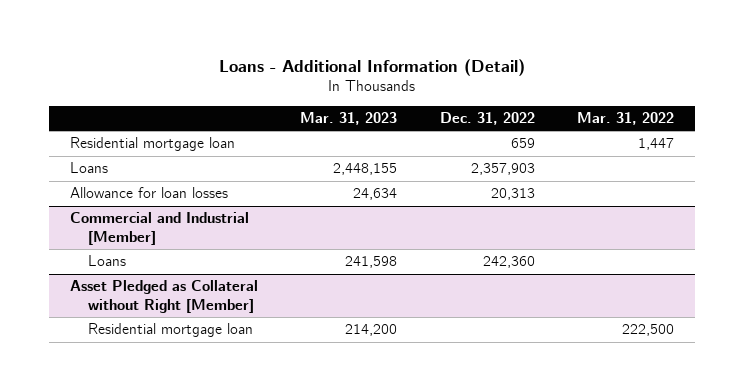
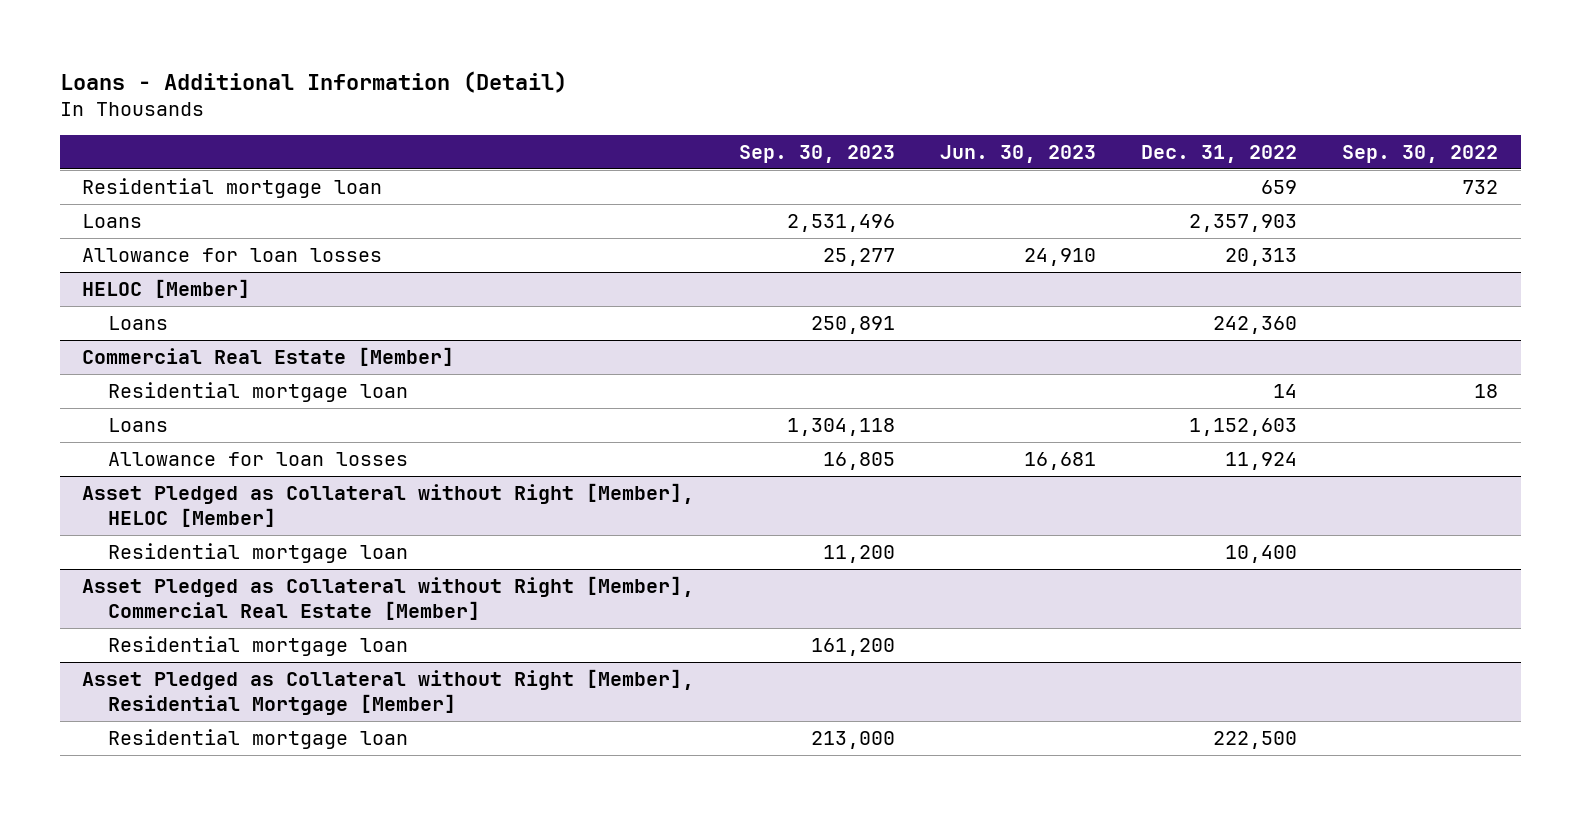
- | Mar. 31, 2023 | Dec. 31, 2022 | Mar. 31, 2022
+ | Sep. 30, 2023 | Jun. 30, 2023 | Dec. 31, 2022 | Sep. 30, 2022
- Commercial and Industrial [Member]
+ HELOC [Member]
- Asset Pledged as Collateral without Right [Member]
+ Commercial Real Estate [Member]
+ Residential mortgage loan | | | 14 | 18
+ Loans | 1,304,118 | | 1,152,603 |
+ Allowance for loan losses | 16,805 | 16,681 | 11,924 |
+ Asset Pledged as Collateral without Right [Member], HELOC [Member]
+ Residential mortgage loan | 11,200 | | 10,400 |
+ Asset Pledged as Collateral without Right [Member], Commercial Real Estate [Member]
+ Asset Pledged as Collateral without Right [Member], Residential Mortgage [Member]
+ Residential mortgage loan | 213,000 | | 222,500 |

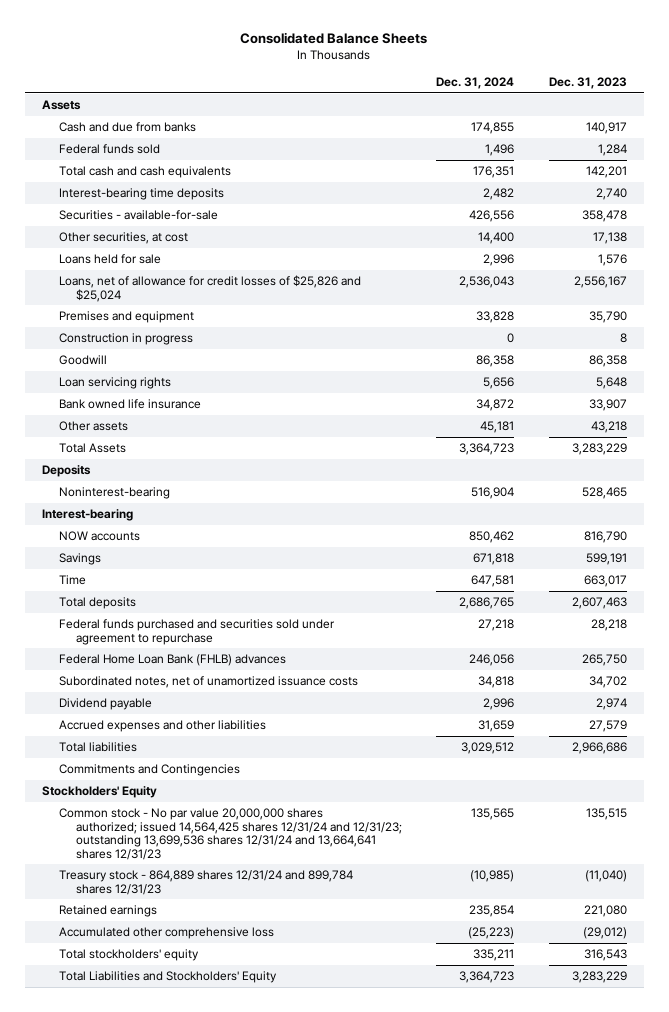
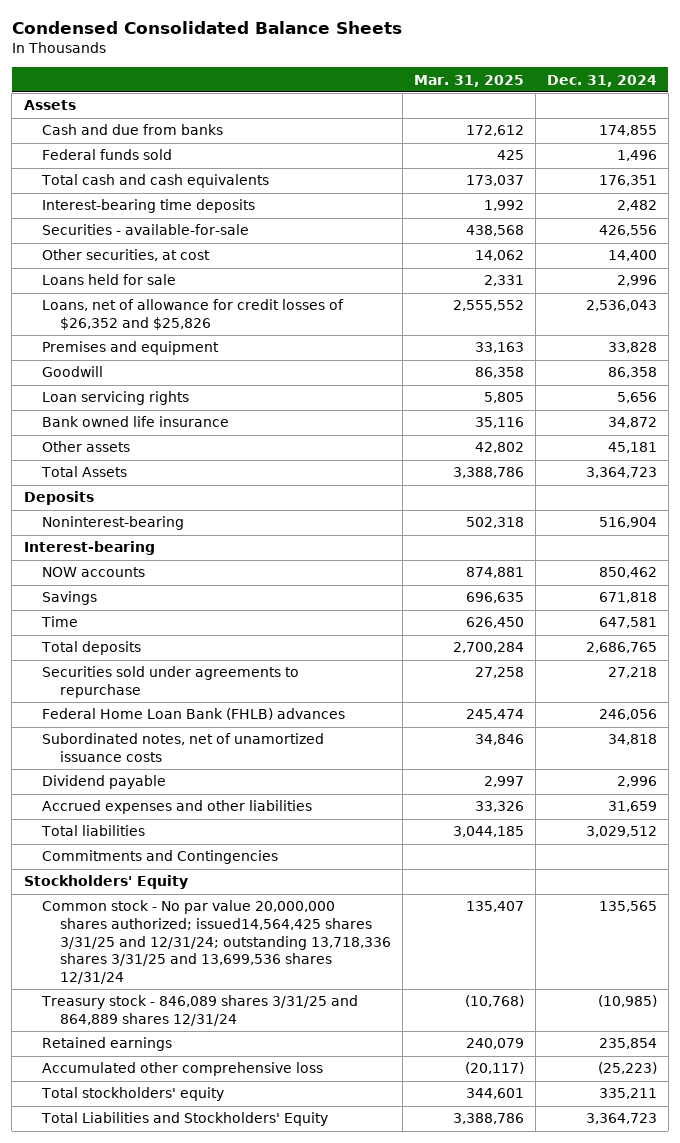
- Consolidated Balance Sheets
+ Condensed Consolidated Balance Sheets
- | Dec. 31, 2024 | Dec. 31, 2023
+ | Mar. 31, 2025 | Dec. 31, 2024
- Loans, net of allowance for credit losses of $25,826 and $25,024 | 2,536,043 | 2,556,167
+ Loans, net of allowance for credit losses of $26,352 and $25,826 | 2,555,552 | 2,536,043
- Construction in progress | 0 | 8
- Federal funds purchased and securities sold under agreement to repurchase | 27,218 | 28,218
+ Securities sold under agreements to repurchase | 27,258 | 27,218
- Common stock - No par value 20,000,000 shares authorized; issued 14,564,425 shares 12/31/24 and 12/31/23; outstanding 13,699,536 shares 12/31/24 and 13,664,641 shares 12/31/23 | 135,565 | 135,515
- Treasury stock - 864,889 shares 12/31/24 and 899,784 shares 12/31/23 | (10,985) | (11,040)
+ Common stock - No par value 20,000,000 shares authorized; issued14,564,425 shares 3/31/25 and 12/31/24; outstanding 13,718,336 shares 3/31/25 and 13,699,536 shares 12/31/24 | 135,407 | 135,565
+ Treasury stock - 846,089 shares 3/31/25 and 864,889 shares 12/31/24 | (10,768) | (10,985)

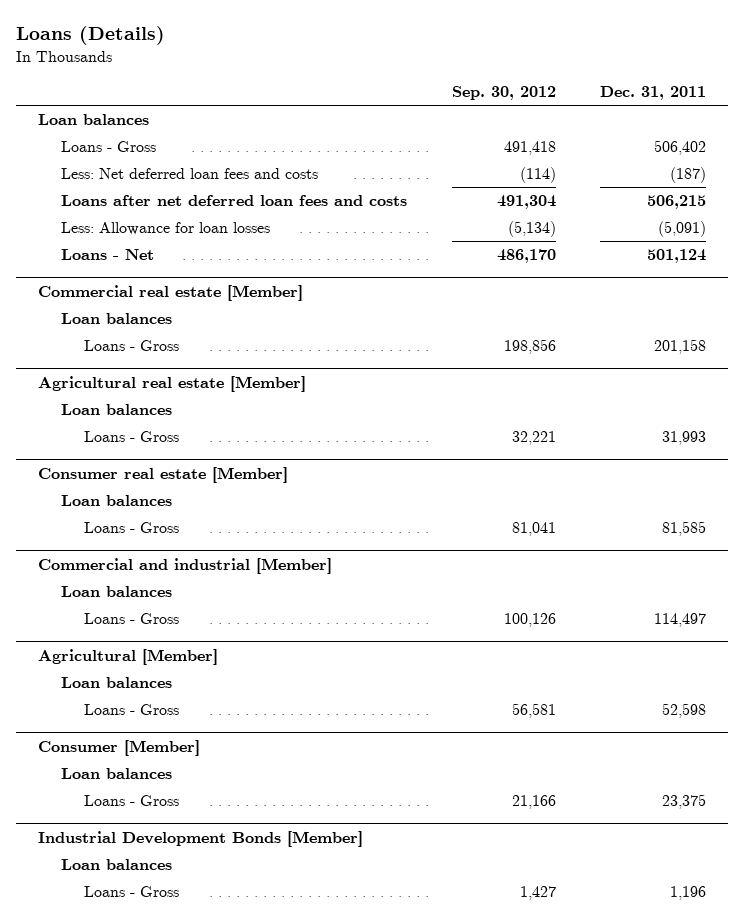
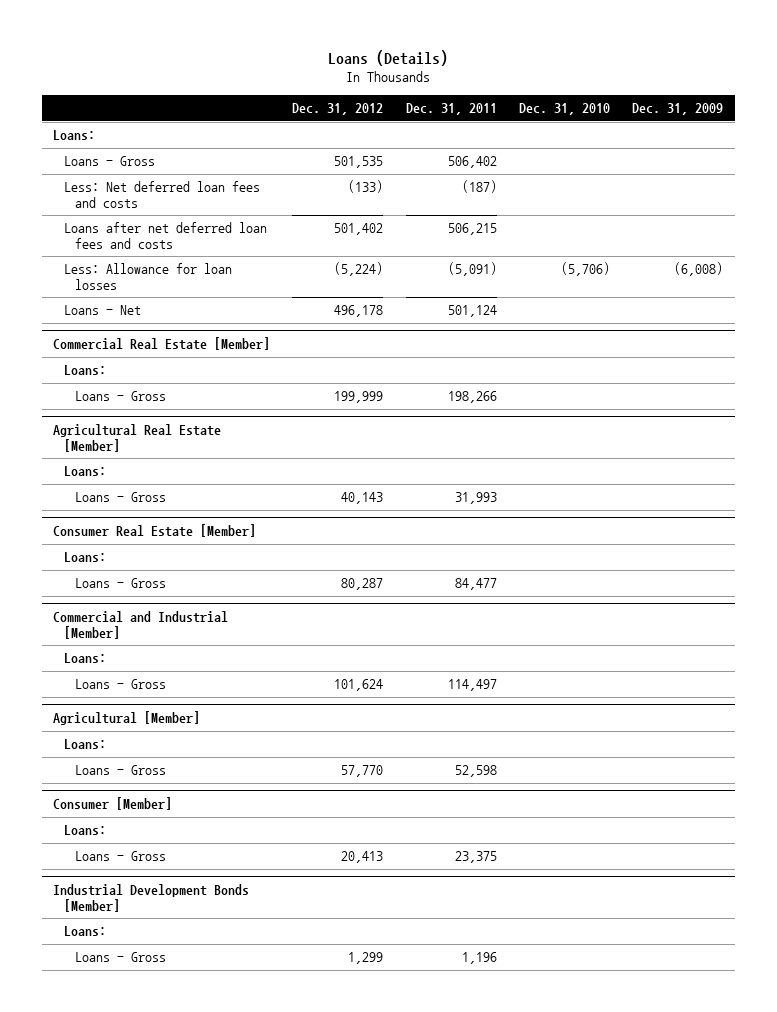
- | Sep. 30, 2012 | Dec. 31, 2011
+ | Dec. 31, 2012 | Dec. 31, 2011 | Dec. 31, 2010 | Dec. 31, 2009
- Loan balances
+ Loans:
- Commercial real estate [Member]
- Loan balances
- Loans - Gross | 198,856 | 201,158
- Agricultural real estate [Member]
- Loan balances
+ Commercial Real Estate [Member]
+ Loans:
+ Loans - Gross | 199,999 | 198,266 | |
+ Agricultural Real Estate [Member]
+ Loans:
- Consumer real estate [Member]
- Loan balances
- Loans - Gross | 81,041 | 81,585
- Commercial and industrial [Member]
- Loan balances
+ Consumer Real Estate [Member]
+ Loans:
+ Loans - Gross | 80,287 | 84,477 | |
+ Commercial and Industrial [Member]
+ Loans:
@ Agricultural [Member]
- Loan balances
+ Loans:
@ Consumer [Member]
- Loan balances
+ Loans:
@ Industrial Development Bonds [Member]
- Loan balances
+ Loans:

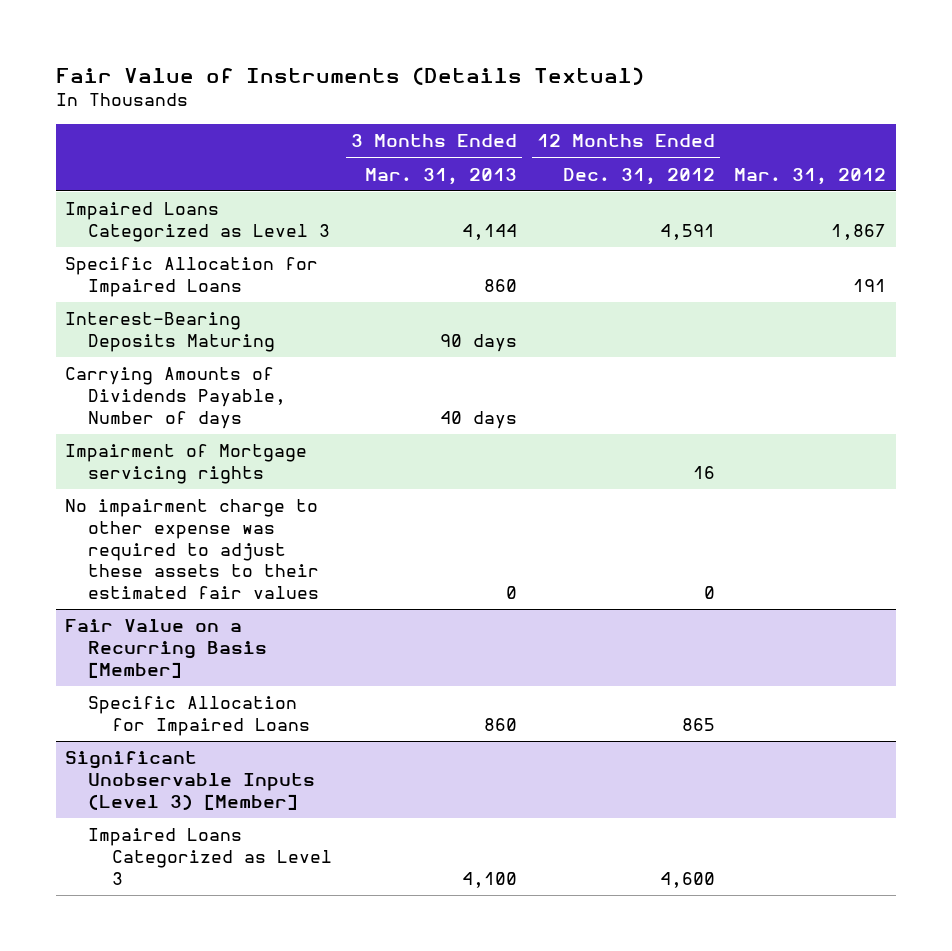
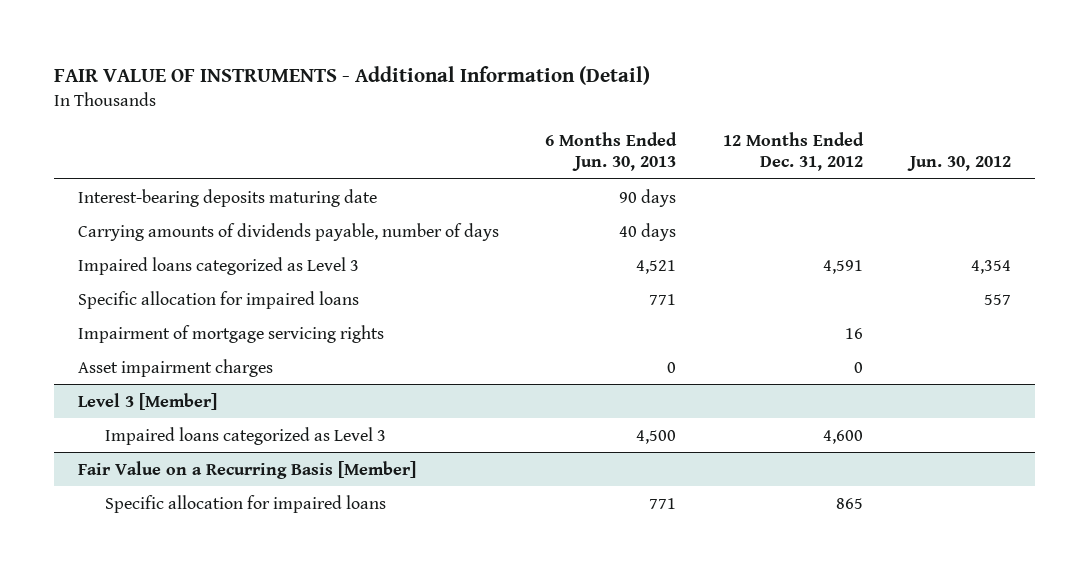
- Fair Value of Instruments (Details Textual)
+ FAIR VALUE OF INSTRUMENTS - Additional Information (Detail)
- | 3 Months Ended Mar. 31, 2013 | 12 Months Ended Dec. 31, 2012 | Mar. 31, 2012
+ | 6 Months Ended Jun. 30, 2013 | 12 Months Ended Dec. 31, 2012 | Jun. 30, 2012
- Impaired Loans Categorized as Level 3 | 4,144 | 4,591 | 1,867
- Specific Allocation for Impaired Loans | 860 | | 191
- Interest-Bearing Deposits Maturing | 90 days | |
- Carrying Amounts of Dividends Payable, Number of days | 40 days | |
- Impairment of Mortgage servicing rights | | 16 |
- No impairment charge to other expense was required to adjust these assets to their estimated fair values | 0 | 0 |
+ Interest-bearing deposits maturing date | 90 days | |
+ Carrying amounts of dividends payable, number of days | 40 days | |
+ Impaired loans categorized as Level 3 | 4,521 | 4,591 | 4,354
+ Specific allocation for impaired loans | 771 | | 557
+ Impairment of mortgage servicing rights | | 16 |
+ Asset impairment charges | 0 | 0 |
+ Level 3 [Member]
+ Impaired loans categorized as Level 3 | 4,500 | 4,600 |
@ Fair Value on a Recurring Basis [Member]
- Specific Allocation for Impaired Loans | 860 | 865 |
- Significant Unobservable Inputs (Level 3) [Member]
- Impaired Loans Categorized as Level 3 | 4,100 | 4,600 |
@ Fair Value on a Recurring Basis [Member]
+ Specific allocation for impaired loans | 771 | 865 |

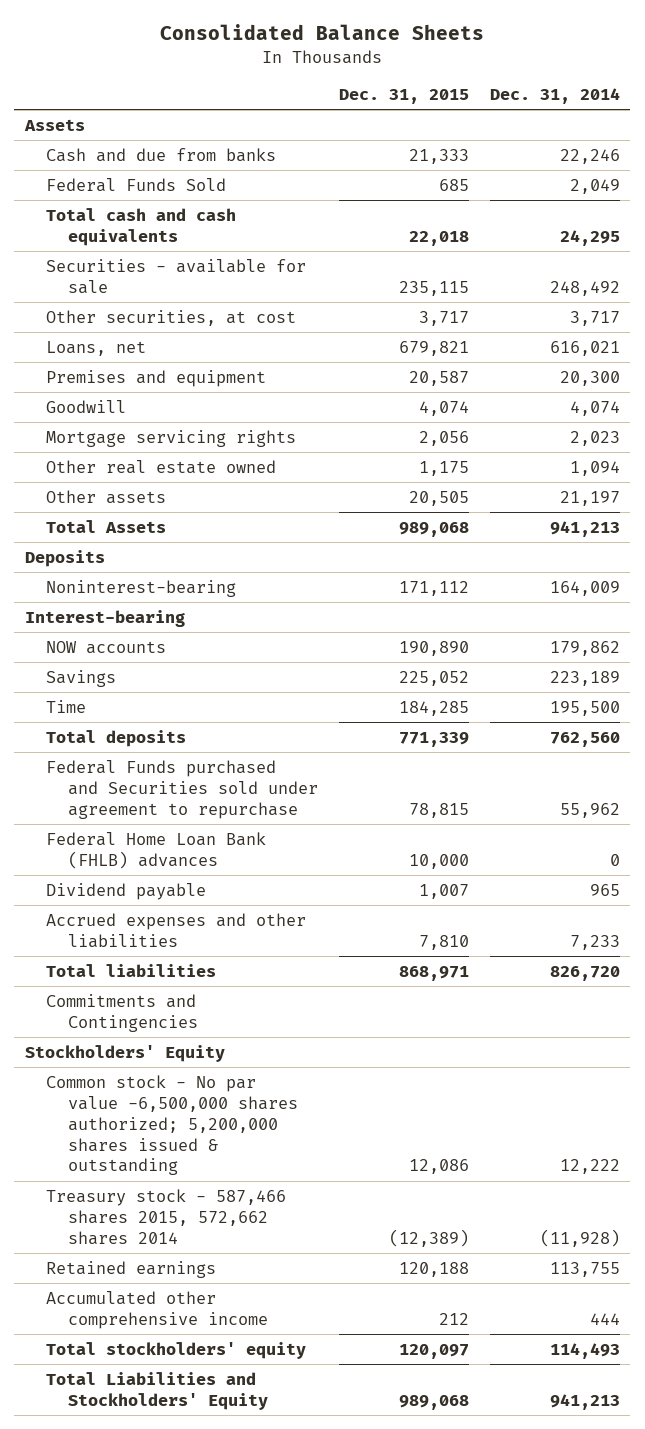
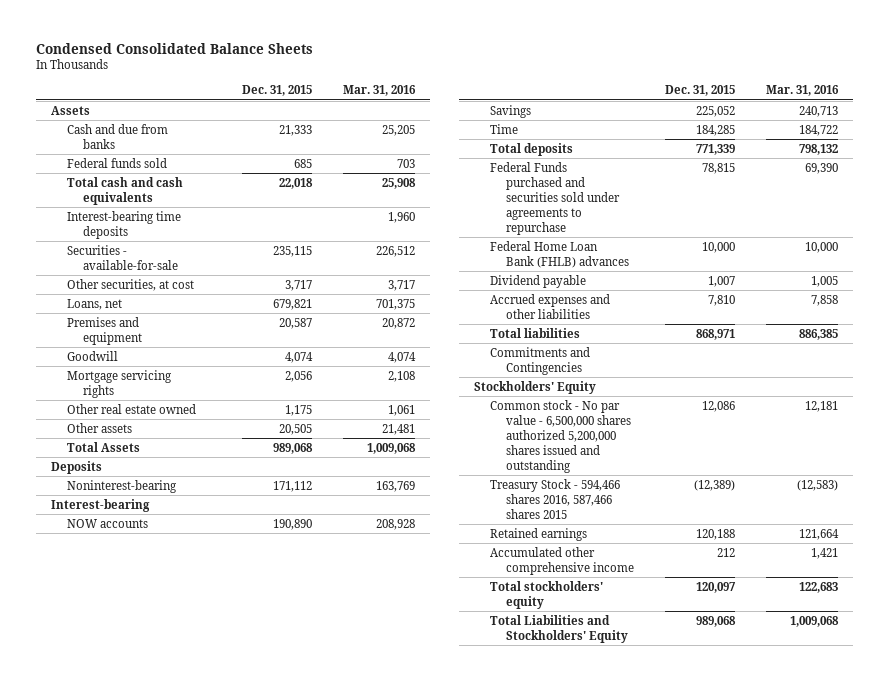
- Consolidated Balance Sheets
+ Condensed Consolidated Balance Sheets
- | Dec. 31, 2015 | Dec. 31, 2014
+ | Dec. 31, 2015 | Mar. 31, 2016
- Federal Funds Sold | 685 | 2,049
+ Federal funds sold | 685 | 703
- Securities - available for sale | 235,115 | 248,492
+ Interest-bearing time deposits | | 1,960
+ Securities - available-for-sale | 235,115 | 226,512
- Federal Funds purchased and Securities sold under agreement to repurchase | 78,815 | 55,962
+ Federal Funds purchased and securities sold under agreements to repurchase | 78,815 | 69,390
- Common stock - No par value -6,500,000 shares authorized; 5,200,000 shares issued & outstanding | 12,086 | 12,222
- Treasury stock - 587,466 shares 2015, 572,662 shares 2014 | (12,389) | (11,928)
+ Common stock - No par value - 6,500,000 shares authorized 5,200,000 shares issued and outstanding | 12,086 | 12,181
+ Treasury Stock - 594,466 shares 2016, 587,466 shares 2015 | (12,389) | (12,583)

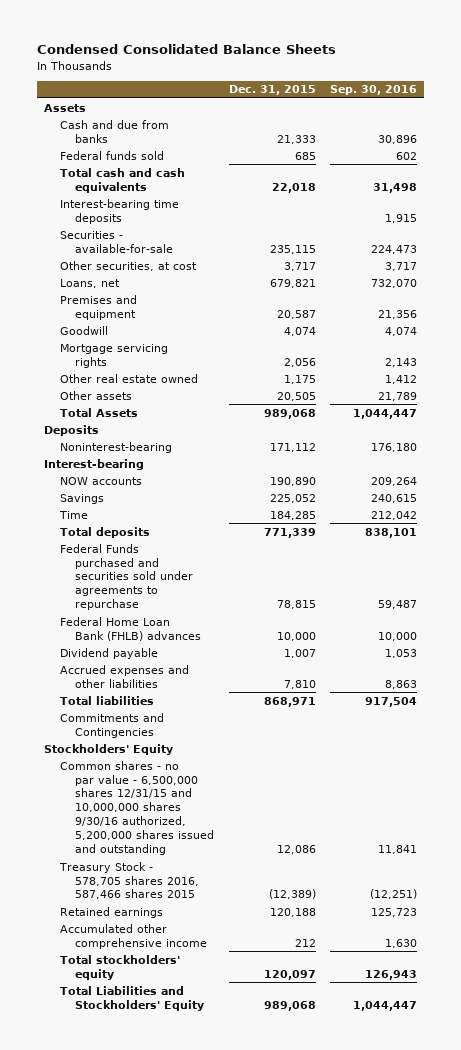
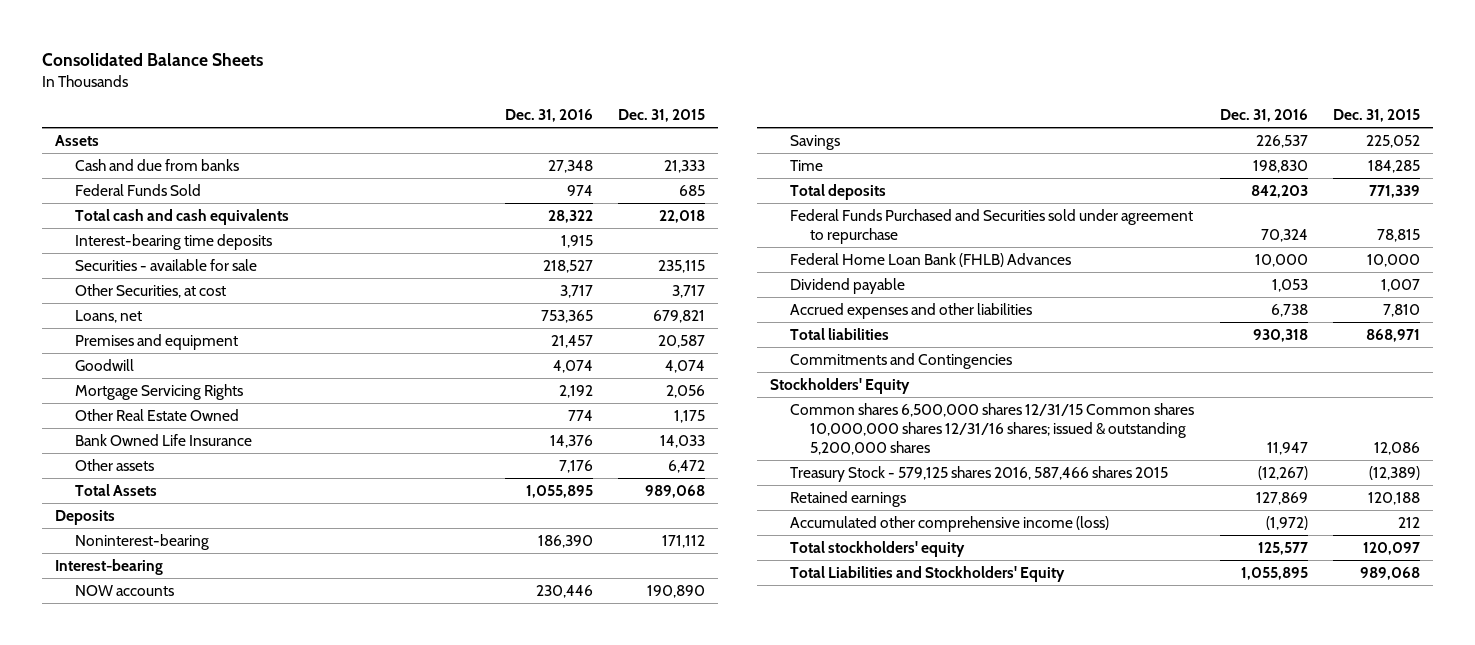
- Condensed Consolidated Balance Sheets
+ Consolidated Balance Sheets
- | Dec. 31, 2015 | Sep. 30, 2016
+ | Dec. 31, 2016 | Dec. 31, 2015
- Federal funds sold | 685 | 602
+ Federal Funds Sold | 974 | 685
- Securities - available-for-sale | 235,115 | 224,473
- Other securities, at cost | 3,717 | 3,717
+ Securities - available for sale | 218,527 | 235,115
+ Other Securities, at cost | 3,717 | 3,717
- Mortgage servicing rights | 2,056 | 2,143
- Other real estate owned | 1,175 | 1,412
- Other assets | 20,505 | 21,789
+ Mortgage Servicing Rights | 2,192 | 2,056
+ Other Real Estate Owned | 774 | 1,175
+ Bank Owned Life Insurance | 14,376 | 14,033
+ Other assets | 7,176 | 6,472
- Federal Funds purchased and securities sold under agreements to repurchase | 78,815 | 59,487
- Federal Home Loan Bank (FHLB) advances | 10,000 | 10,000
+ Federal Funds Purchased and Securities sold under agreement to repurchase | 70,324 | 78,815
+ Federal Home Loan Bank (FHLB) Advances | 10,000 | 10,000
- Common shares - no par value - 6,500,000 shares 12/31/15 and 10,000,000 shares 9/30/16 authorized, 5,200,000 shares issued and outstanding | 12,086 | 11,841
- Treasury Stock - 578,705 shares 2016, 587,466 shares 2015 | (12,389) | (12,251)
+ Common shares 6,500,000 shares 12/31/15 Common shares 10,000,000 shares 12/31/16 shares; issued & outstanding 5,200,000 shares | 11,947 | 12,086
+ Treasury Stock - 579,125 shares 2016, 587,466 shares 2015 | (12,267) | (12,389)
- Accumulated other comprehensive income | 212 | 1,630
+ Accumulated other comprehensive income (loss) | (1,972) | 212

